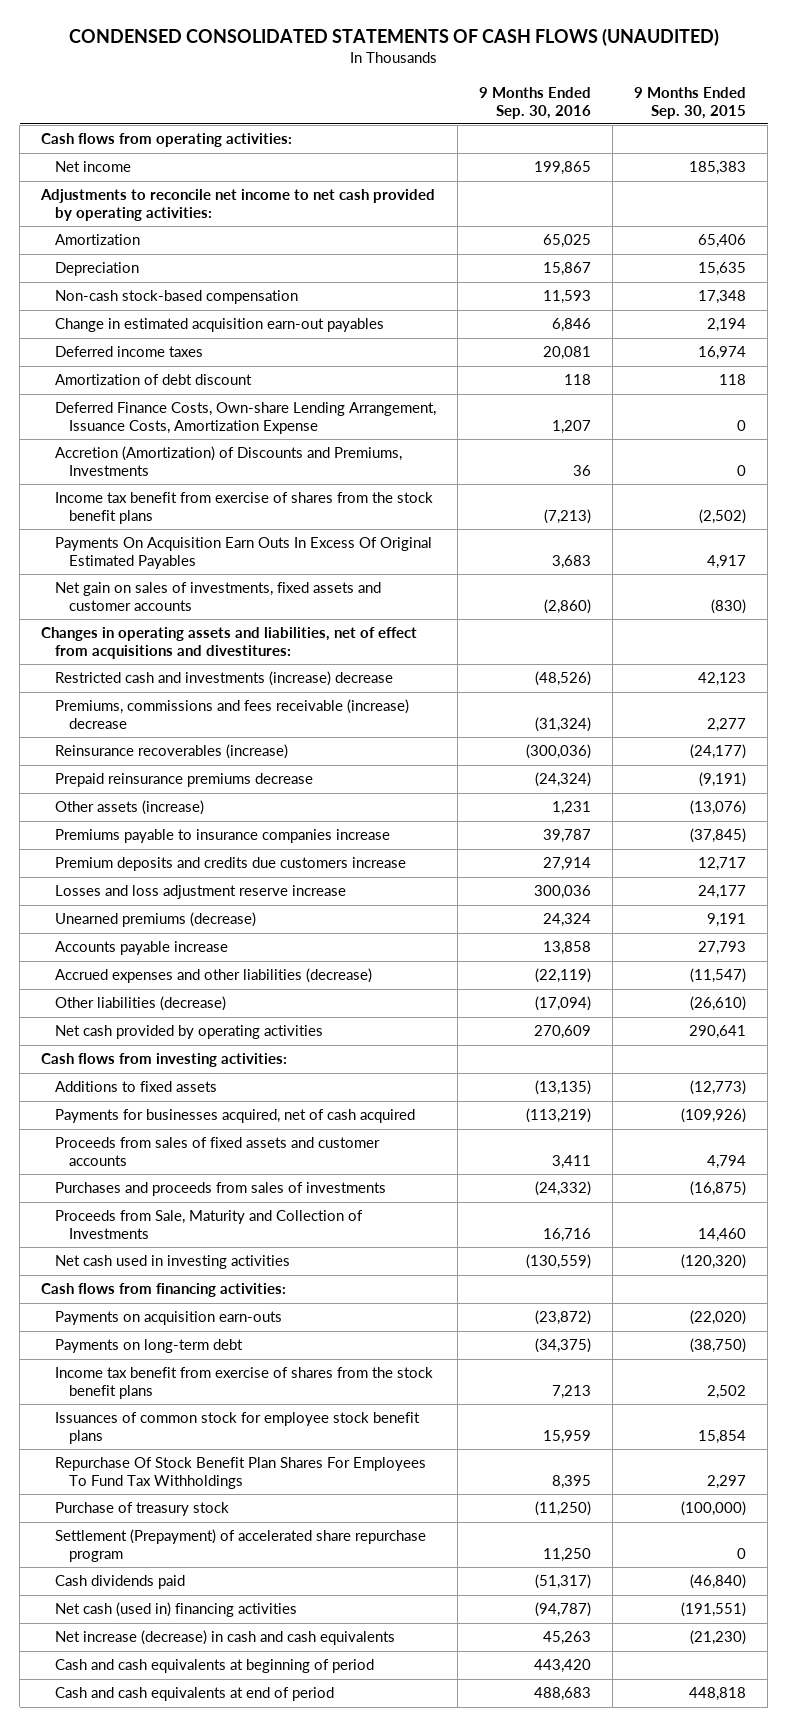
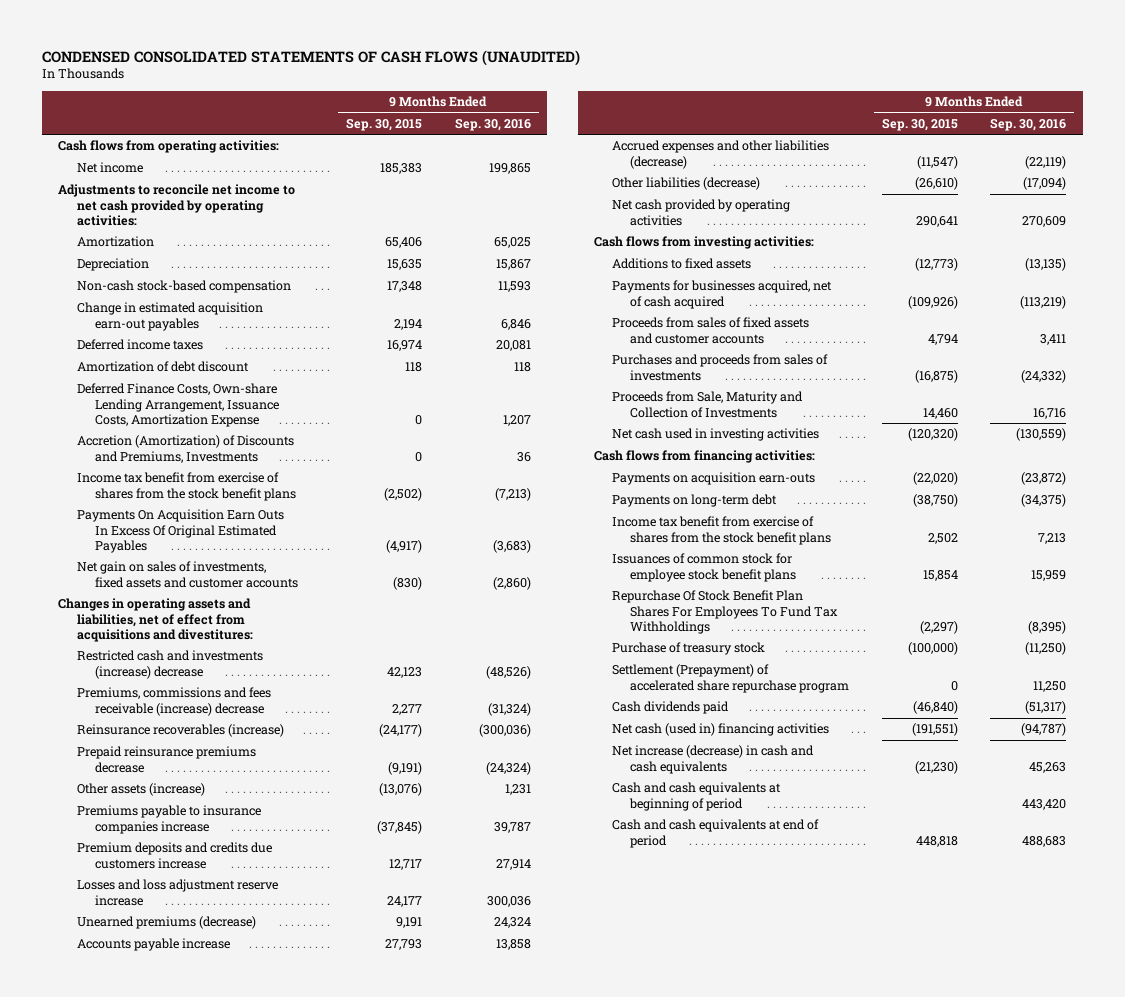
- | 9 Months Ended Sep. 30, 2016 | 9 Months Ended Sep. 30, 2015
+ | 9 Months Ended Sep. 30, 2015 | 9 Months Ended Sep. 30, 2016
- Payments On Acquisition Earn Outs In Excess Of Original Estimated Payables | 3,683 | 4,917
+ Payments On Acquisition Earn Outs In Excess Of Original Estimated Payables | (4,917) | (3,683)
- Repurchase Of Stock Benefit Plan Shares For Employees To Fund Tax Withholdings | 8,395 | 2,297
+ Repurchase Of Stock Benefit Plan Shares For Employees To Fund Tax Withholdings | (2,297) | (8,395)

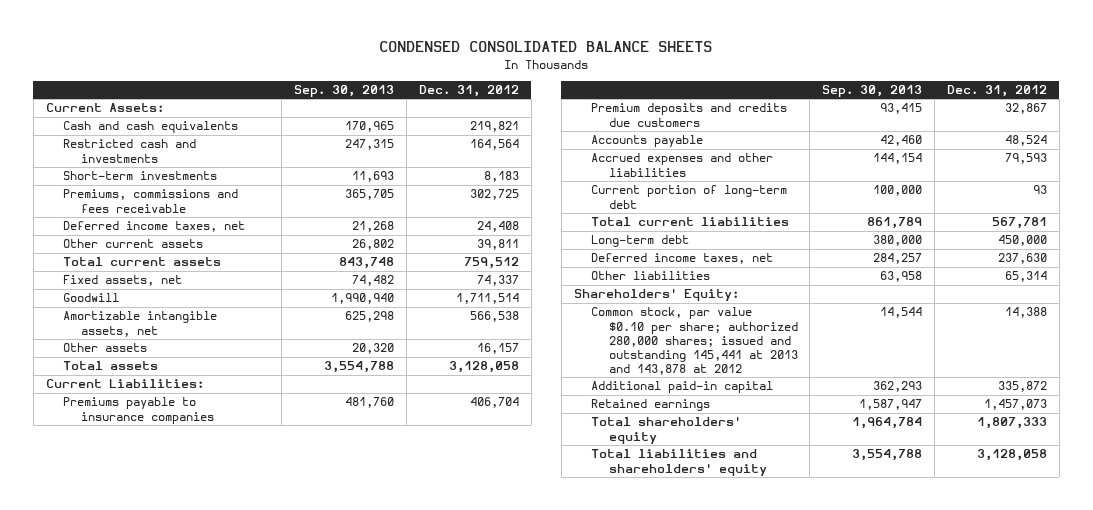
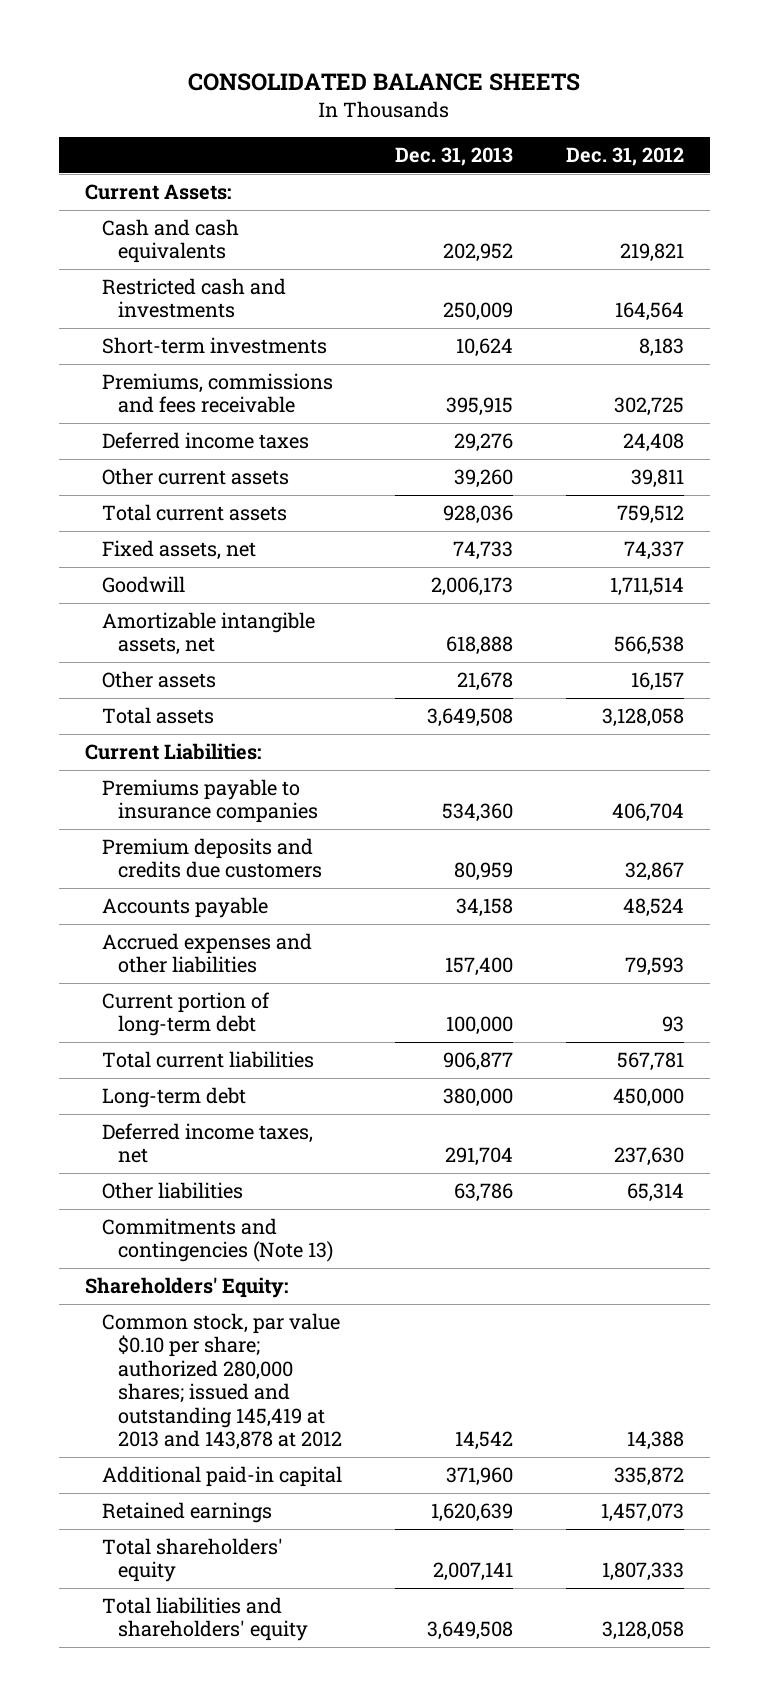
- CONDENSED CONSOLIDATED BALANCE SHEETS
+ CONSOLIDATED BALANCE SHEETS
- | Sep. 30, 2013 | Dec. 31, 2012
+ | Dec. 31, 2013 | Dec. 31, 2012
- Deferred income taxes, net | 21,268 | 24,408
+ Deferred income taxes | 29,276 | 24,408
+ Commitments and contingencies (Note 13)
- Common stock, par value $0.10 per share; authorized 280,000 shares; issued and outstanding 145,441 at 2013 and 143,878 at 2012 | 14,544 | 14,388
+ Common stock, par value $0.10 per share; authorized 280,000 shares; issued and outstanding 145,419 at 2013 and 143,878 at 2012 | 14,542 | 14,388

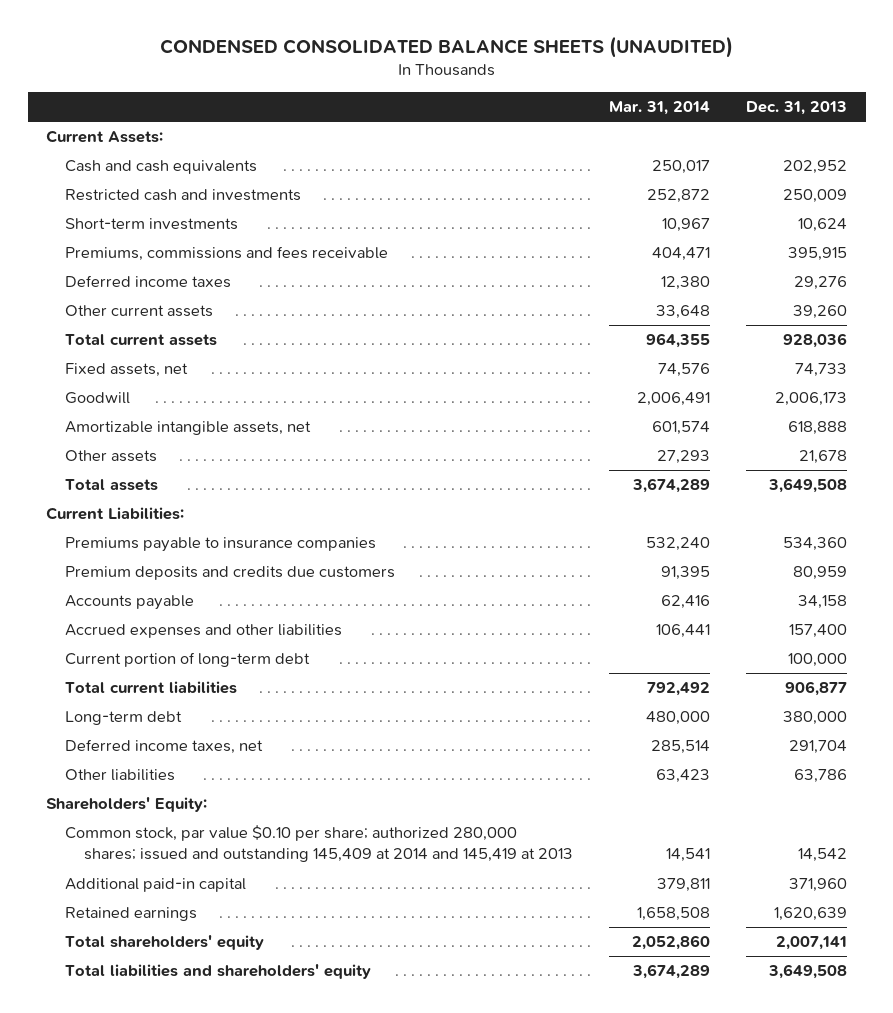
- CONSOLIDATED BALANCE SHEETS
+ CONDENSED CONSOLIDATED BALANCE SHEETS (UNAUDITED)
- | Dec. 31, 2013 | Dec. 31, 2012
+ | Mar. 31, 2014 | Dec. 31, 2013
- Commitments and contingencies (Note 13)
- Common stock, par value $0.10 per share; authorized 280,000 shares; issued and outstanding 145,419 at 2013 and 143,878 at 2012 | 14,542 | 14,388
+ Common stock, par value $0.10 per share; authorized 280,000 shares; issued and outstanding 145,409 at 2014 and 145,419 at 2013 | 14,541 | 14,542

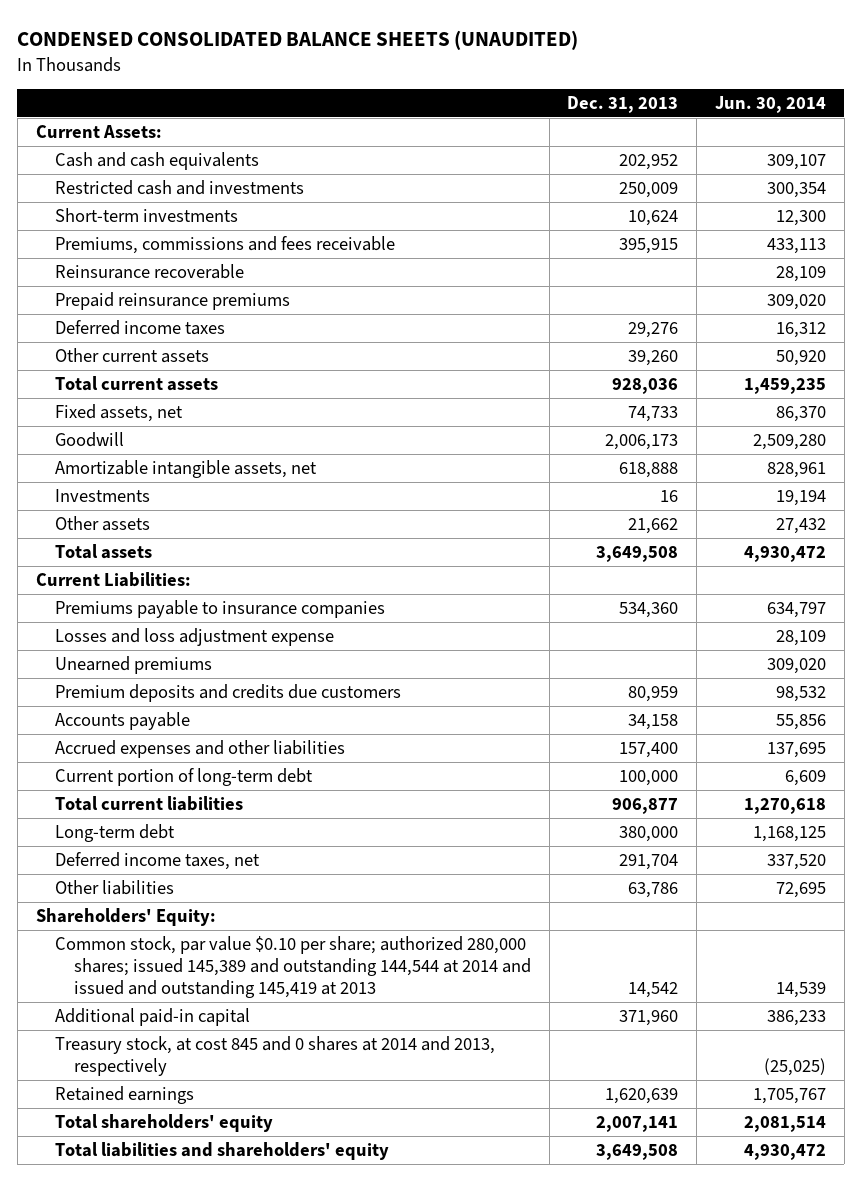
- | Mar. 31, 2014 | Dec. 31, 2013
+ | Dec. 31, 2013 | Jun. 30, 2014
+ Reinsurance recoverable | | 28,109
+ Prepaid reinsurance premiums | | 309,020
- Other assets | 27,293 | 21,678
+ Investments | 16 | 19,194
+ Other assets | 21,662 | 27,432
+ Losses and loss adjustment expense | | 28,109
+ Unearned premiums | | 309,020
- Common stock, par value $0.10 per share; authorized 280,000 shares; issued and outstanding 145,409 at 2014 and 145,419 at 2013 | 14,541 | 14,542
+ Common stock, par value $0.10 per share; authorized 280,000 shares; issued 145,389 and outstanding 144,544 at 2014 and issued and outstanding 145,419 at 2013 | 14,542 | 14,539
+ Treasury stock, at cost 845 and 0 shares at 2014 and 2013, respectively | | (25,025)

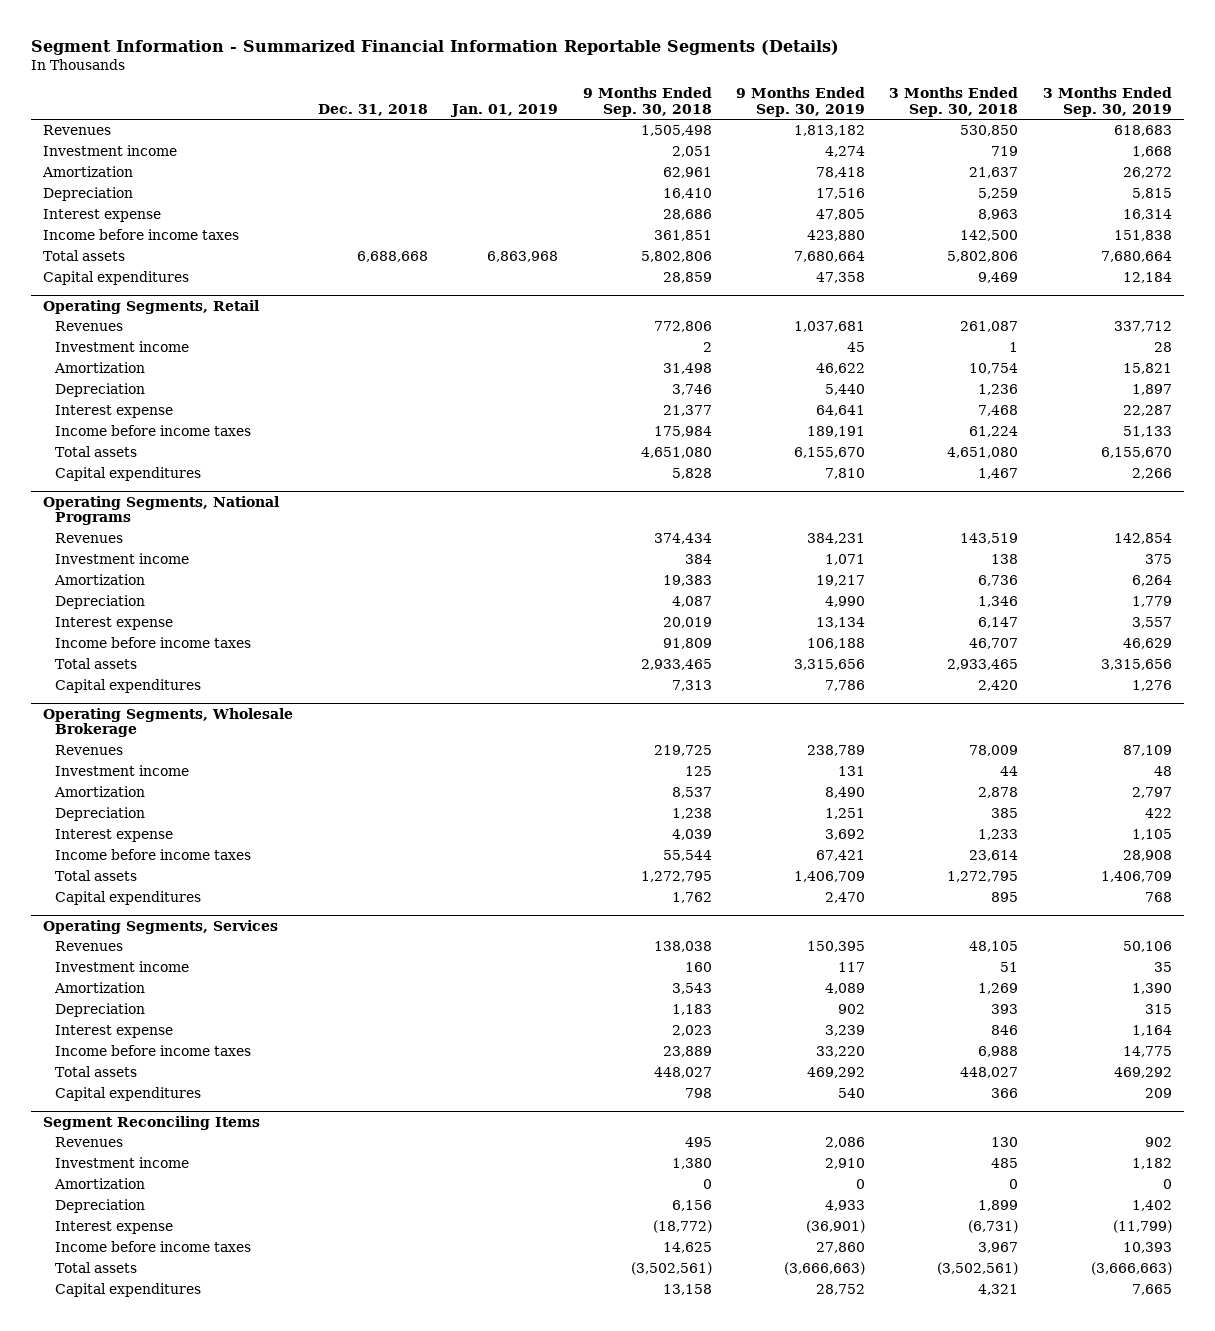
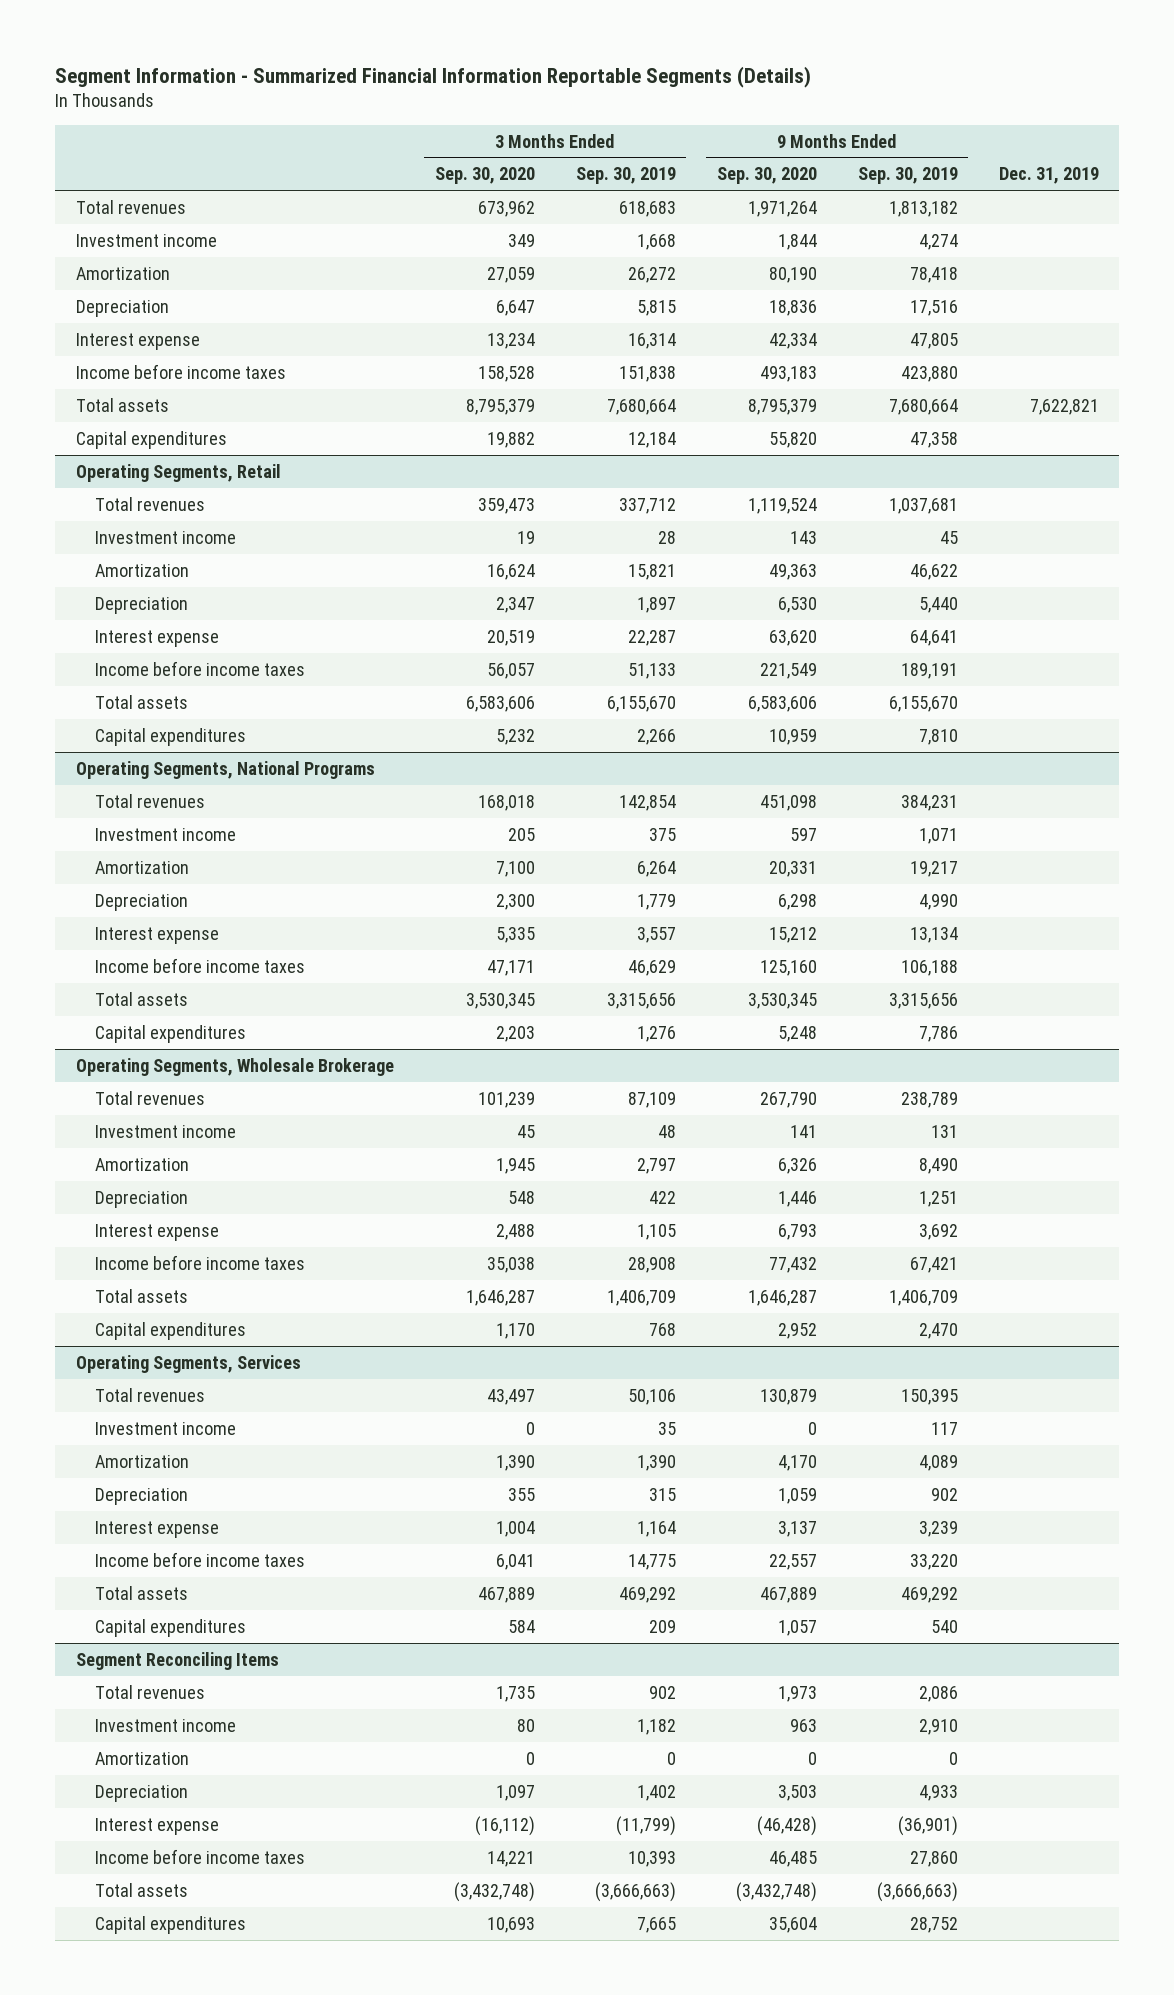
- | Dec. 31, 2018 | Jan. 01, 2019 | 9 Months Ended Sep. 30, 2018 | 9 Months Ended Sep. 30, 2019 | 3 Months Ended Sep. 30, 2018 | 3 Months Ended Sep. 30, 2019
+ | 3 Months Ended Sep. 30, 2020 | 3 Months Ended Sep. 30, 2019 | 9 Months Ended Sep. 30, 2020 | 9 Months Ended Sep. 30, 2019 | Dec. 31, 2019
- Revenues | | | 1,505,498 | 1,813,182 | 530,850 | 618,683
+ Total revenues | 673,962 | 618,683 | 1,971,264 | 1,813,182 |
@ Operating Segments, Retail
- Revenues | | | 772,806 | 1,037,681 | 261,087 | 337,712
+ Total revenues | 359,473 | 337,712 | 1,119,524 | 1,037,681 |
@ Operating Segments, National Programs
- Revenues | | | 374,434 | 384,231 | 143,519 | 142,854
+ Total revenues | 168,018 | 142,854 | 451,098 | 384,231 |
@ Operating Segments, Wholesale Brokerage
- Revenues | | | 219,725 | 238,789 | 78,009 | 87,109
+ Total revenues | 101,239 | 87,109 | 267,790 | 238,789 |
@ Operating Segments, Services
- Revenues | | | 138,038 | 150,395 | 48,105 | 50,106
+ Total revenues | 43,497 | 50,106 | 130,879 | 150,395 |
@ Segment Reconciling Items
- Revenues | | | 495 | 2,086 | 130 | 902
+ Total revenues | 1,735 | 902 | 1,973 | 2,086 |

